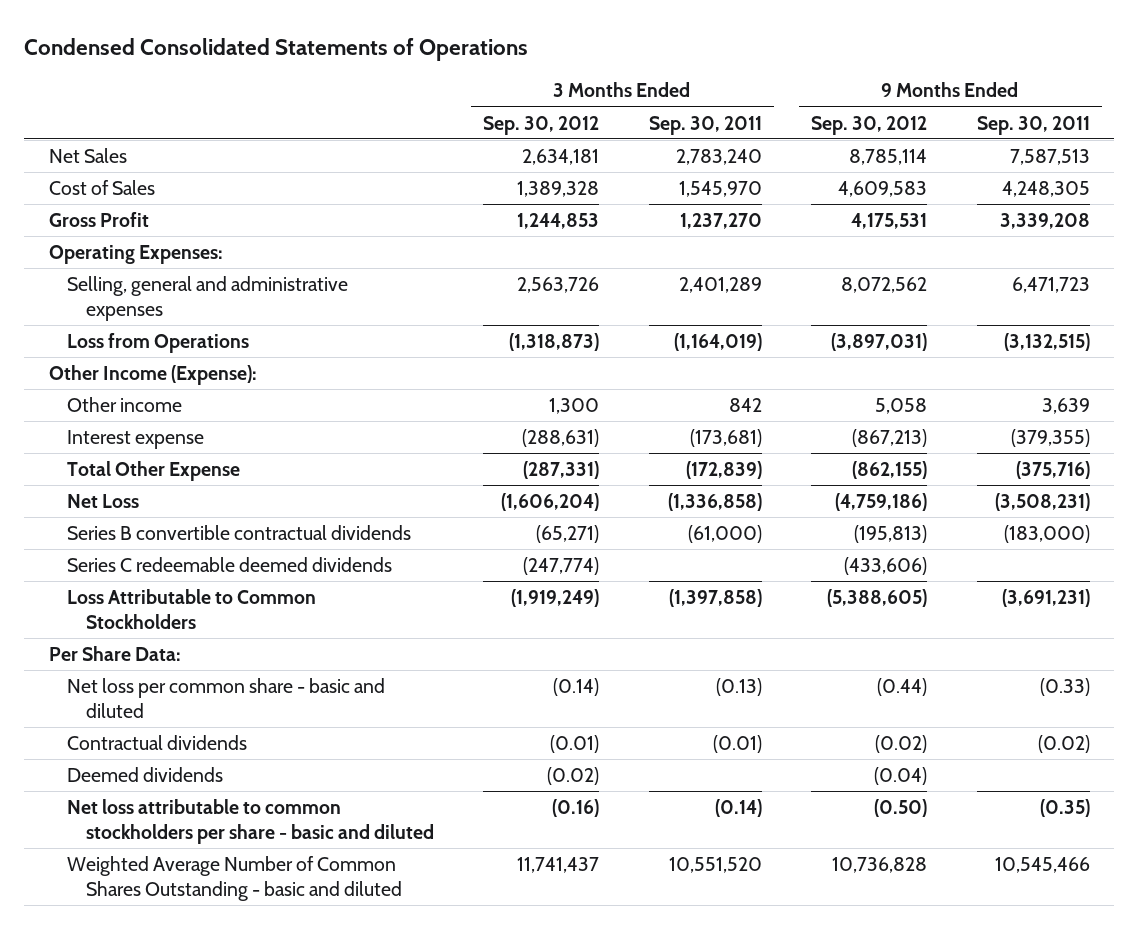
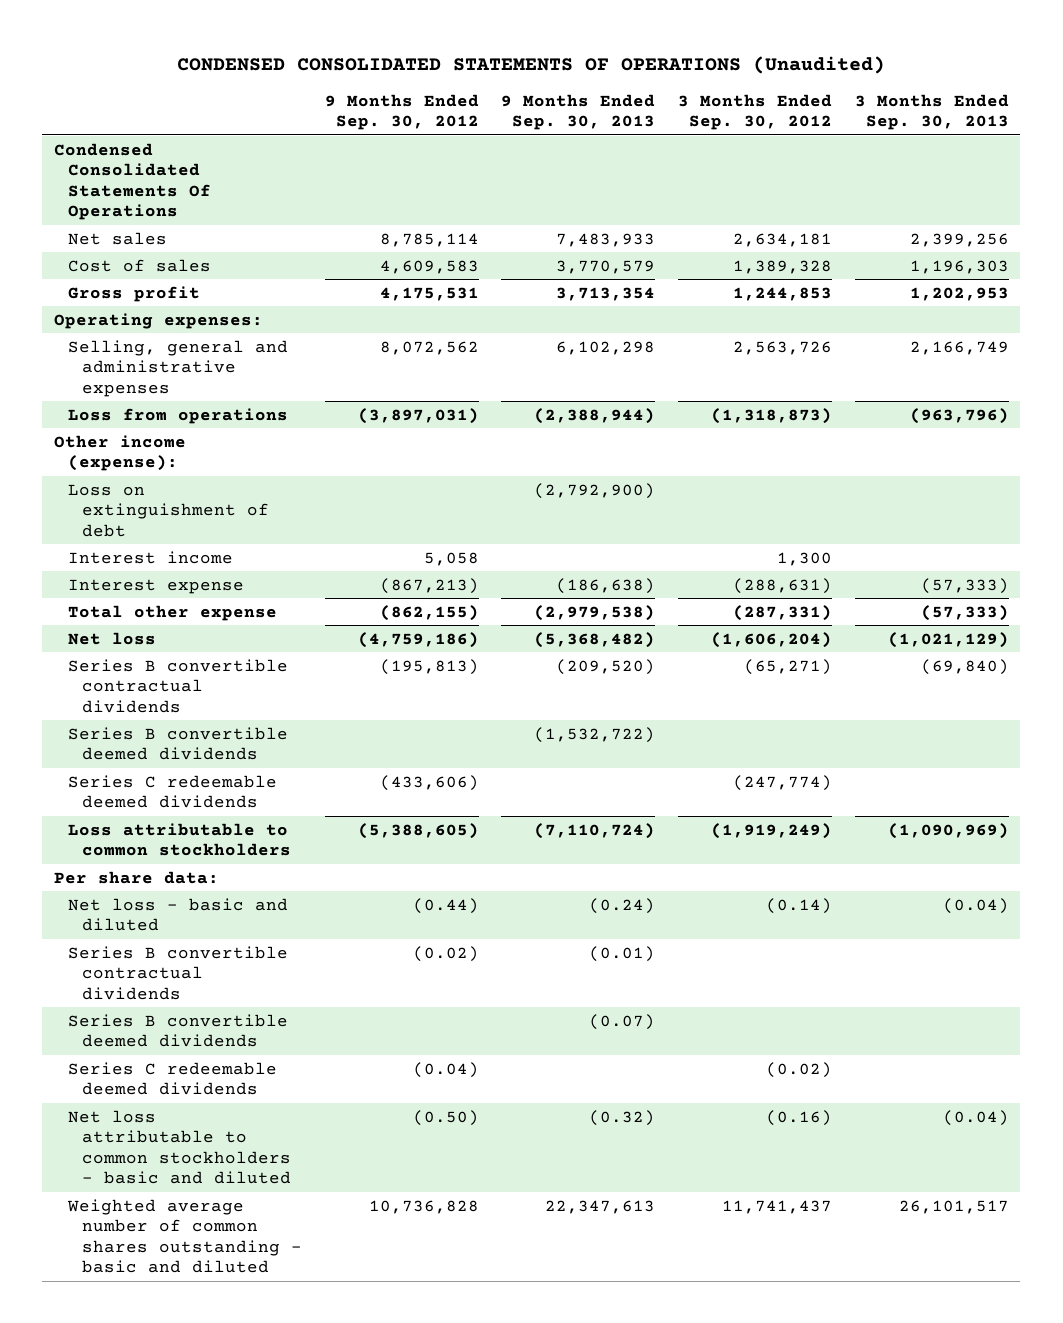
- Condensed Consolidated Statements of Operations
+ CONDENSED CONSOLIDATED STATEMENTS OF OPERATIONS (Unaudited)
- | 3 Months Ended Sep. 30, 2012 | 3 Months Ended Sep. 30, 2011 | 9 Months Ended Sep. 30, 2012 | 9 Months Ended Sep. 30, 2011
+ | 9 Months Ended Sep. 30, 2012 | 9 Months Ended Sep. 30, 2013 | 3 Months Ended Sep. 30, 2012 | 3 Months Ended Sep. 30, 2013
- Net Sales | 2,634,181 | 2,783,240 | 8,785,114 | 7,587,513
- Cost of Sales | 1,389,328 | 1,545,970 | 4,609,583 | 4,248,305
- Gross Profit | 1,244,853 | 1,237,270 | 4,175,531 | 3,339,208
- Operating Expenses:
+ Condensed Consolidated Statements Of Operations
+ Net sales | 8,785,114 | 7,483,933 | 2,634,181 | 2,399,256
+ Cost of sales | 4,609,583 | 3,770,579 | 1,389,328 | 1,196,303
+ Gross profit | 4,175,531 | 3,713,354 | 1,244,853 | 1,202,953
+ Operating expenses:
- Loss from Operations | (1,318,873) | (1,164,019) | (3,897,031) | (3,132,515)
- Other Income (Expense):
- Other income | 1,300 | 842 | 5,058 | 3,639
+ Loss from operations | (3,897,031) | (2,388,944) | (1,318,873) | (963,796)
+ Other income (expense):
+ Loss on extinguishment of debt | | (2,792,900) | |
+ Interest income | 5,058 | | 1,300 |
- Total Other Expense | (287,331) | (172,839) | (862,155) | (375,716)
- Net Loss | (1,606,204) | (1,336,858) | (4,759,186) | (3,508,231)
+ Total other expense | (862,155) | (2,979,538) | (287,331) | (57,333)
+ Net loss | (4,759,186) | (5,368,482) | (1,606,204) | (1,021,129)
+ Series B convertible deemed dividends | | (1,532,722) | |
- Loss Attributable to Common Stockholders | (1,919,249) | (1,397,858) | (5,388,605) | (3,691,231)
- Per Share Data:
- Net loss per common share - basic and diluted | (0.14) | (0.13) | (0.44) | (0.33)
- Contractual dividends | (0.01) | (0.01) | (0.02) | (0.02)
- Deemed dividends | (0.02) | | (0.04) |
- Net loss attributable to common stockholders per share - basic and diluted | (0.16) | (0.14) | (0.50) | (0.35)
- Weighted Average Number of Common Shares Outstanding - basic and diluted | 11,741,437 | 10,551,520 | 10,736,828 | 10,545,466
+ Loss attributable to common stockholders | (5,388,605) | (7,110,724) | (1,919,249) | (1,090,969)
+ Per share data:
+ Net loss - basic and diluted | (0.44) | (0.24) | (0.14) | (0.04)
+ Series B convertible contractual dividends | (0.02) | (0.01) | |
+ Series B convertible deemed dividends | | (0.07) | |
+ Series C redeemable deemed dividends | (0.04) | | (0.02) |
+ Net loss attributable to common stockholders - basic and diluted | (0.50) | (0.32) | (0.16) | (0.04)
+ Weighted average number of common shares outstanding - basic and diluted | 10,736,828 | 22,347,613 | 11,741,437 | 26,101,517

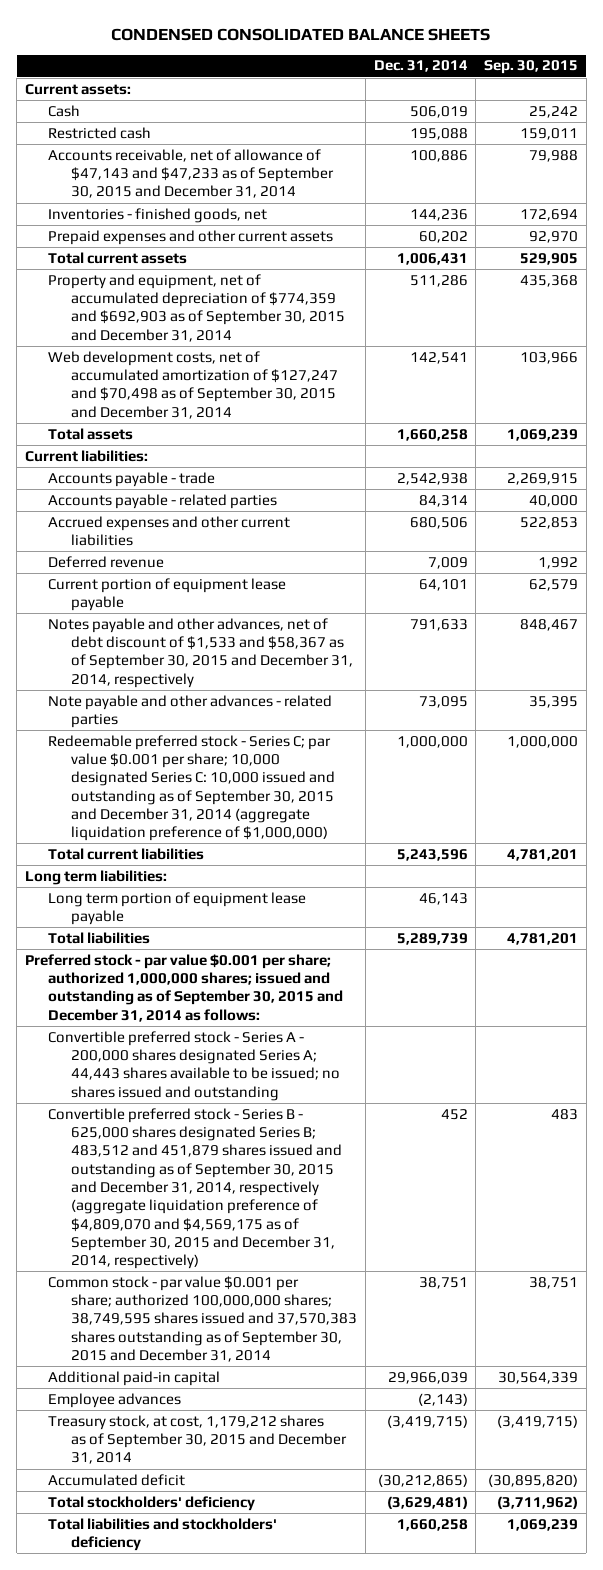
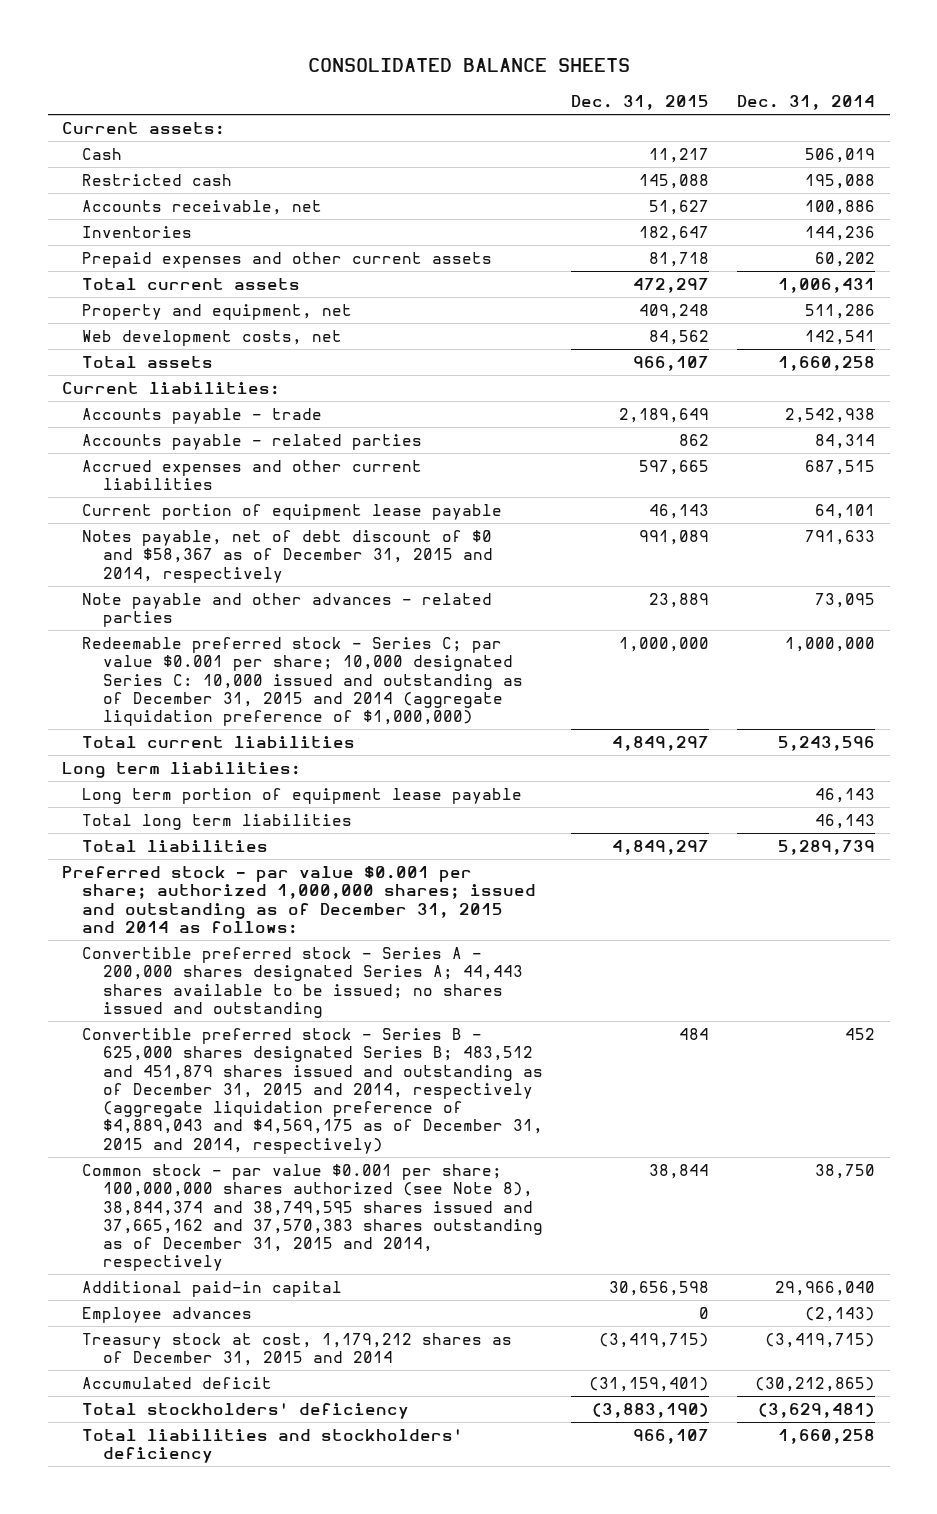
- CONDENSED CONSOLIDATED BALANCE SHEETS
+ CONSOLIDATED BALANCE SHEETS
- | Dec. 31, 2014 | Sep. 30, 2015
+ | Dec. 31, 2015 | Dec. 31, 2014
- Accounts receivable, net of allowance of $47,143 and $47,233 as of September 30, 2015 and December 31, 2014 | 100,886 | 79,988
- Inventories - finished goods, net | 144,236 | 172,694
+ Accounts receivable, net | 51,627 | 100,886
+ Inventories | 182,647 | 144,236
- Property and equipment, net of accumulated depreciation of $774,359 and $692,903 as of September 30, 2015 and December 31, 2014 | 511,286 | 435,368
- Web development costs, net of accumulated amortization of $127,247 and $70,498 as of September 30, 2015 and December 31, 2014 | 142,541 | 103,966
+ Property and equipment, net | 409,248 | 511,286
+ Web development costs, net | 84,562 | 142,541
- Accrued expenses and other current liabilities | 680,506 | 522,853
- Deferred revenue | 7,009 | 1,992
+ Accrued expenses and other current liabilities | 597,665 | 687,515
- Notes payable and other advances, net of debt discount of $1,533 and $58,367 as of September 30, 2015 and December 31, 2014, respectively | 791,633 | 848,467
+ Notes payable, net of debt discount of $0 and $58,367 as of December 31, 2015 and 2014, respectively | 991,089 | 791,633
- Redeemable preferred stock - Series C; par value $0.001 per share; 10,000 designated Series C: 10,000 issued and outstanding as of September 30, 2015 and December 31, 2014 (aggregate liquidation preference of $1,000,000) | 1,000,000 | 1,000,000
+ Redeemable preferred stock - Series C; par value $0.001 per share; 10,000 designated Series C: 10,000 issued and outstanding as of December 31, 2015 and 2014 (aggregate liquidation preference of $1,000,000) | 1,000,000 | 1,000,000
+ Total long term liabilities | | 46,143
- Preferred stock - par value $0.001 per share; authorized 1,000,000 shares; issued and outstanding as of September 30, 2015 and December 31, 2014 as follows:
+ Preferred stock - par value $0.001 per share; authorized 1,000,000 shares; issued and outstanding as of December 31, 2015 and 2014 as follows:
- Convertible preferred stock - Series B - 625,000 shares designated Series B; 483,512 and 451,879 shares issued and outstanding as of September 30, 2015 and December 31, 2014, respectively (aggregate liquidation preference of $4,809,070 and $4,569,175 as of September 30, 2015 and December 31, 2014, respectively) | 452 | 483
- Common stock - par value $0.001 per share; authorized 100,000,000 shares; 38,749,595 shares issued and 37,570,383 shares outstanding as of September 30, 2015 and December 31, 2014 | 38,751 | 38,751
- Additional paid-in capital | 29,966,039 | 30,564,339
+ Convertible preferred stock - Series B - 625,000 shares designated Series B; 483,512 and 451,879 shares issued and outstanding as of December 31, 2015 and 2014, respectively (aggregate liquidation preference of $4,889,043 and $4,569,175 as of December 31, 2015 and 2014, respectively) | 484 | 452
+ Common stock - par value $0.001 per share; 100,000,000 shares authorized (see Note 8), 38,844,374 and 38,749,595 shares issued and 37,665,162 and 37,570,383 shares outstanding as of December 31, 2015 and 2014, respectively | 38,844 | 38,750
+ Additional paid-in capital | 30,656,598 | 29,966,040
- Treasury stock, at cost, 1,179,212 shares as of September 30, 2015 and December 31, 2014 | (3,419,715) | (3,419,715)
+ Treasury stock at cost, 1,179,212 shares as of December 31, 2015 and 2014 | (3,419,715) | (3,419,715)

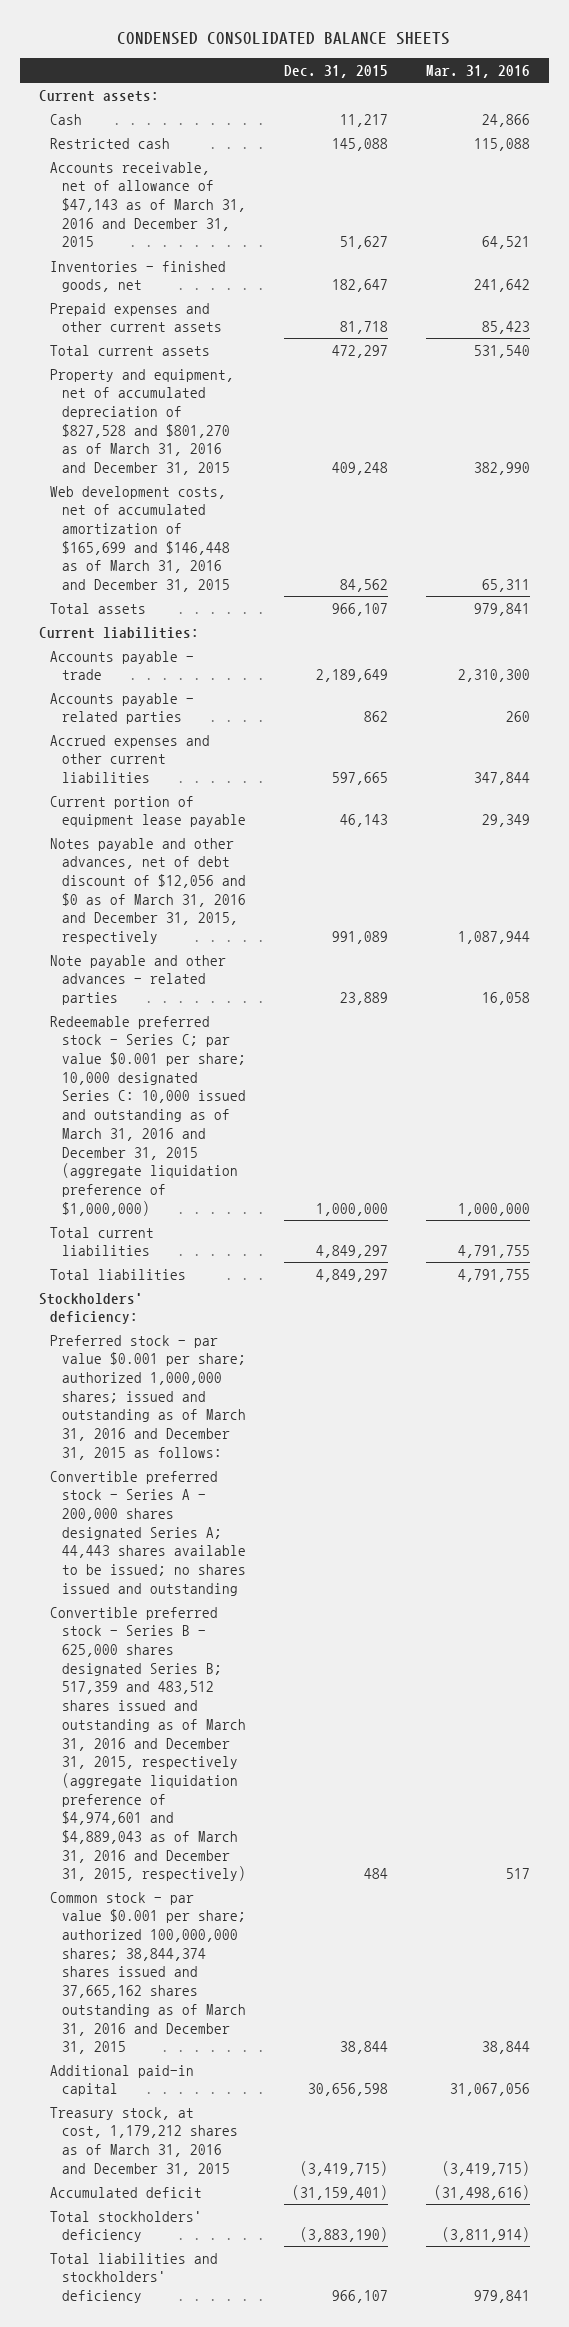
- CONSOLIDATED BALANCE SHEETS
+ CONDENSED CONSOLIDATED BALANCE SHEETS
- | Dec. 31, 2015 | Dec. 31, 2014
+ | Dec. 31, 2015 | Mar. 31, 2016
- Accounts receivable, net | 51,627 | 100,886
- Inventories | 182,647 | 144,236
+ Accounts receivable, net of allowance of $47,143 as of March 31, 2016 and December 31, 2015 | 51,627 | 64,521
+ Inventories - finished goods, net | 182,647 | 241,642
- Property and equipment, net | 409,248 | 511,286
- Web development costs, net | 84,562 | 142,541
+ Property and equipment, net of accumulated depreciation of $827,528 and $801,270 as of March 31, 2016 and December 31, 2015 | 409,248 | 382,990
+ Web development costs, net of accumulated amortization of $165,699 and $146,448 as of March 31, 2016 and December 31, 2015 | 84,562 | 65,311
- Notes payable, net of debt discount of $0 and $58,367 as of December 31, 2015 and 2014, respectively | 991,089 | 791,633
+ Notes payable and other advances, net of debt discount of $12,056 and $0 as of March 31, 2016 and December 31, 2015, respectively | 991,089 | 1,087,944
- Redeemable preferred stock - Series C; par value $0.001 per share; 10,000 designated Series C: 10,000 issued and outstanding as of December 31, 2015 and 2014 (aggregate liquidation preference of $1,000,000) | 1,000,000 | 1,000,000
+ Redeemable preferred stock - Series C; par value $0.001 per share; 10,000 designated Series C: 10,000 issued and outstanding as of March 31, 2016 and December 31, 2015 (aggregate liquidation preference of $1,000,000) | 1,000,000 | 1,000,000
- Long term liabilities:
- Long term portion of equipment lease payable | | 46,143
- Total long term liabilities | | 46,143
- Preferred stock - par value $0.001 per share; authorized 1,000,000 shares; issued and outstanding as of December 31, 2015 and 2014 as follows:
+ Stockholders' deficiency:
+ Preferred stock - par value $0.001 per share; authorized 1,000,000 shares; issued and outstanding as of March 31, 2016 and December 31, 2015 as follows:
- Convertible preferred stock - Series B - 625,000 shares designated Series B; 483,512 and 451,879 shares issued and outstanding as of December 31, 2015 and 2014, respectively (aggregate liquidation preference of $4,889,043 and $4,569,175 as of December 31, 2015 and 2014, respectively) | 484 | 452
- Common stock - par value $0.001 per share; 100,000,000 shares authorized (see Note 8), 38,844,374 and 38,749,595 shares issued and 37,665,162 and 37,570,383 shares outstanding as of December 31, 2015 and 2014, respectively | 38,844 | 38,750
+ Convertible preferred stock - Series B - 625,000 shares designated Series B; 517,359 and 483,512 shares issued and outstanding as of March 31, 2016 and December 31, 2015, respectively (aggregate liquidation preference of $4,974,601 and $4,889,043 as of March 31, 2016 and December 31, 2015, respectively) | 484 | 517
+ Common stock - par value $0.001 per share; authorized 100,000,000 shares; 38,844,374 shares issued and 37,665,162 shares outstanding as of March 31, 2016 and December 31, 2015 | 38,844 | 38,844
- Employee advances | 0 | (2,143)
- Treasury stock at cost, 1,179,212 shares as of December 31, 2015 and 2014 | (3,419,715) | (3,419,715)
+ Treasury stock, at cost, 1,179,212 shares as of March 31, 2016 and December 31, 2015 | (3,419,715) | (3,419,715)

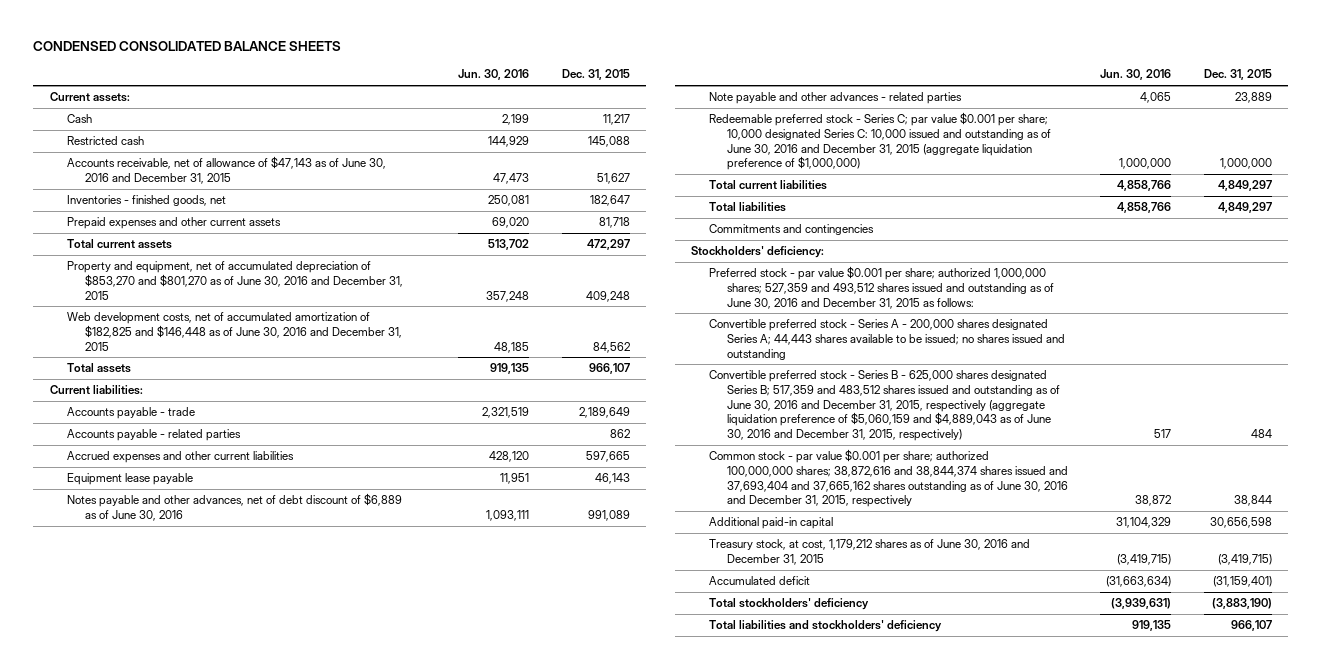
- | Dec. 31, 2015 | Mar. 31, 2016
+ | Jun. 30, 2016 | Dec. 31, 2015
- Accounts receivable, net of allowance of $47,143 as of March 31, 2016 and December 31, 2015 | 51,627 | 64,521
+ Accounts receivable, net of allowance of $47,143 as of June 30, 2016 and December 31, 2015 | 47,473 | 51,627
- Property and equipment, net of accumulated depreciation of $827,528 and $801,270 as of March 31, 2016 and December 31, 2015 | 409,248 | 382,990
- Web development costs, net of accumulated amortization of $165,699 and $146,448 as of March 31, 2016 and December 31, 2015 | 84,562 | 65,311
+ Property and equipment, net of accumulated depreciation of $853,270 and $801,270 as of June 30, 2016 and December 31, 2015 | 357,248 | 409,248
+ Web development costs, net of accumulated amortization of $182,825 and $146,448 as of June 30, 2016 and December 31, 2015 | 48,185 | 84,562
- Current portion of equipment lease payable | 46,143 | 29,349
- Notes payable and other advances, net of debt discount of $12,056 and $0 as of March 31, 2016 and December 31, 2015, respectively | 991,089 | 1,087,944
+ Equipment lease payable | 11,951 | 46,143
+ Notes payable and other advances, net of debt discount of $6,889 as of June 30, 2016 | 1,093,111 | 991,089
- Redeemable preferred stock - Series C; par value $0.001 per share; 10,000 designated Series C: 10,000 issued and outstanding as of March 31, 2016 and December 31, 2015 (aggregate liquidation preference of $1,000,000) | 1,000,000 | 1,000,000
+ Redeemable preferred stock - Series C; par value $0.001 per share; 10,000 designated Series C: 10,000 issued and outstanding as of June 30, 2016 and December 31, 2015 (aggregate liquidation preference of $1,000,000) | 1,000,000 | 1,000,000
+ Commitments and contingencies
- Preferred stock - par value $0.001 per share; authorized 1,000,000 shares; issued and outstanding as of March 31, 2016 and December 31, 2015 as follows:
+ Preferred stock - par value $0.001 per share; authorized 1,000,000 shares; 527,359 and 493,512 shares issued and outstanding as of June 30, 2016 and December 31, 2015 as follows:
- Convertible preferred stock - Series B - 625,000 shares designated Series B; 517,359 and 483,512 shares issued and outstanding as of March 31, 2016 and December 31, 2015, respectively (aggregate liquidation preference of $4,974,601 and $4,889,043 as of March 31, 2016 and December 31, 2015, respectively) | 484 | 517
- Common stock - par value $0.001 per share; authorized 100,000,000 shares; 38,844,374 shares issued and 37,665,162 shares outstanding as of March 31, 2016 and December 31, 2015 | 38,844 | 38,844
+ Convertible preferred stock - Series B - 625,000 shares designated Series B; 517,359 and 483,512 shares issued and outstanding as of June 30, 2016 and December 31, 2015, respectively (aggregate liquidation preference of $5,060,159 and $4,889,043 as of June 30, 2016 and December 31, 2015, respectively) | 517 | 484
+ Common stock - par value $0.001 per share; authorized 100,000,000 shares; 38,872,616 and 38,844,374 shares issued and 37,693,404 and 37,665,162 shares outstanding as of June 30, 2016 and December 31, 2015, respectively | 38,872 | 38,844
- Treasury stock, at cost, 1,179,212 shares as of March 31, 2016 and December 31, 2015 | (3,419,715) | (3,419,715)
+ Treasury stock, at cost, 1,179,212 shares as of June 30, 2016 and December 31, 2015 | (3,419,715) | (3,419,715)

